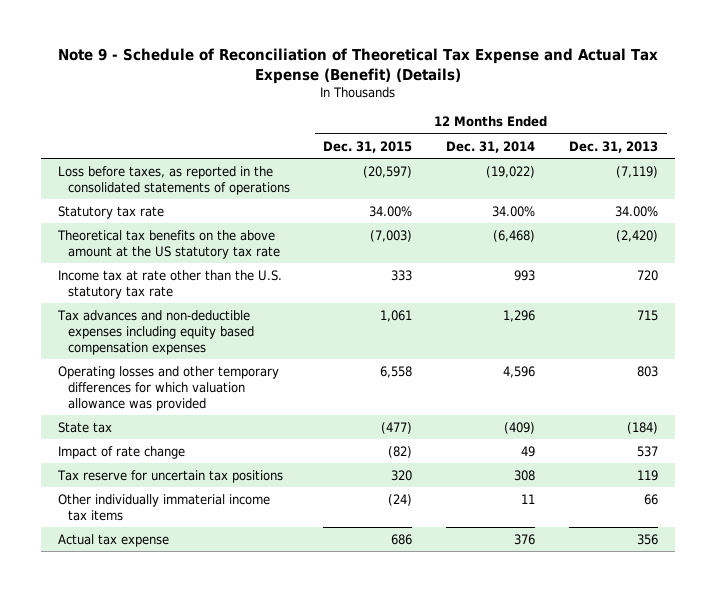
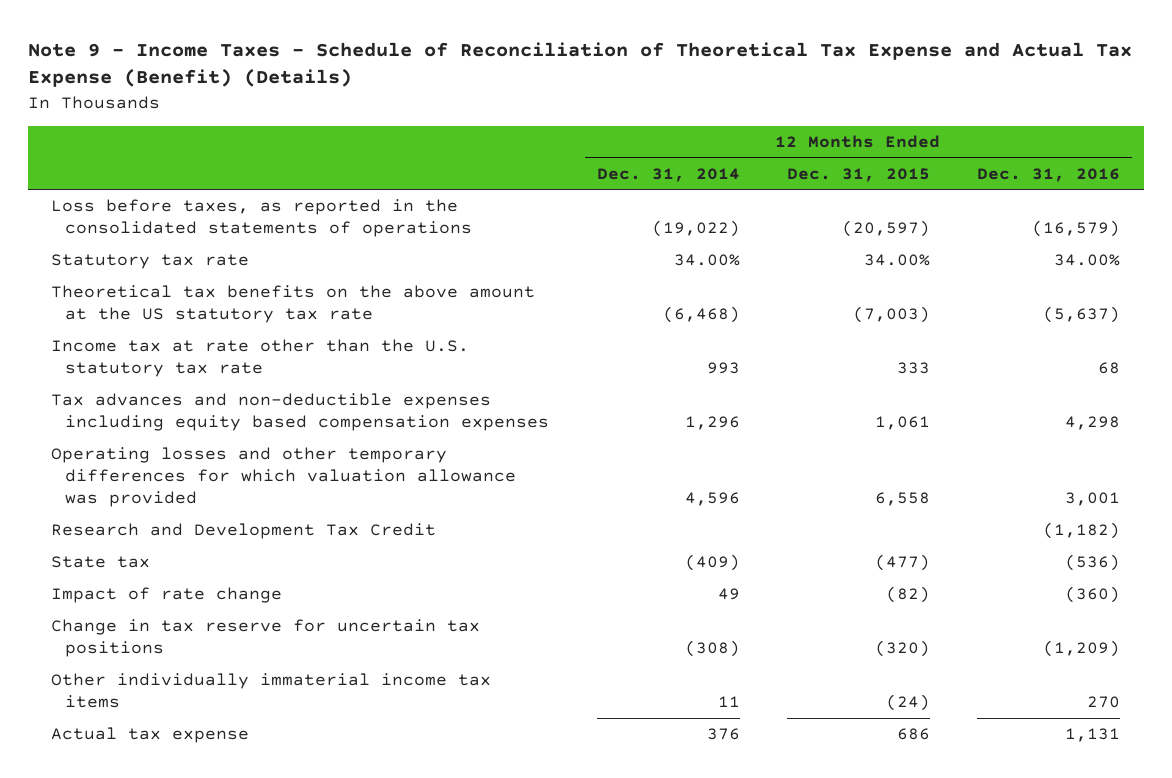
- Note 9 - Schedule of Reconciliation of Theoretical Tax Expense and Actual Tax Expense (Benefit) (Details)
+ Note 9 - Income Taxes - Schedule of Reconciliation of Theoretical Tax Expense and Actual Tax Expense (Benefit) (Details)
- | 12 Months Ended Dec. 31, 2015 | 12 Months Ended Dec. 31, 2014 | 12 Months Ended Dec. 31, 2013
+ | 12 Months Ended Dec. 31, 2014 | 12 Months Ended Dec. 31, 2015 | 12 Months Ended Dec. 31, 2016
+ Research and Development Tax Credit | | | (1,182)
- Tax reserve for uncertain tax positions | 320 | 308 | 119
+ Change in tax reserve for uncertain tax positions | (308) | (320) | (1,209)

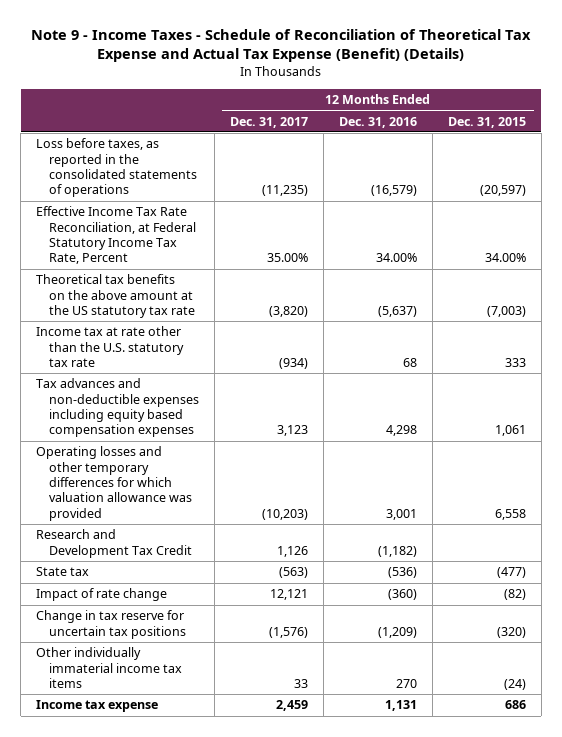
- | 12 Months Ended Dec. 31, 2014 | 12 Months Ended Dec. 31, 2015 | 12 Months Ended Dec. 31, 2016
+ | 12 Months Ended Dec. 31, 2017 | 12 Months Ended Dec. 31, 2016 | 12 Months Ended Dec. 31, 2015
- Statutory tax rate | 34.00% | 34.00% | 34.00%
+ Effective Income Tax Rate Reconciliation, at Federal Statutory Income Tax Rate, Percent | 35.00% | 34.00% | 34.00%
- Actual tax expense | 376 | 686 | 1,131
+ Income tax expense | 2,459 | 1,131 | 686

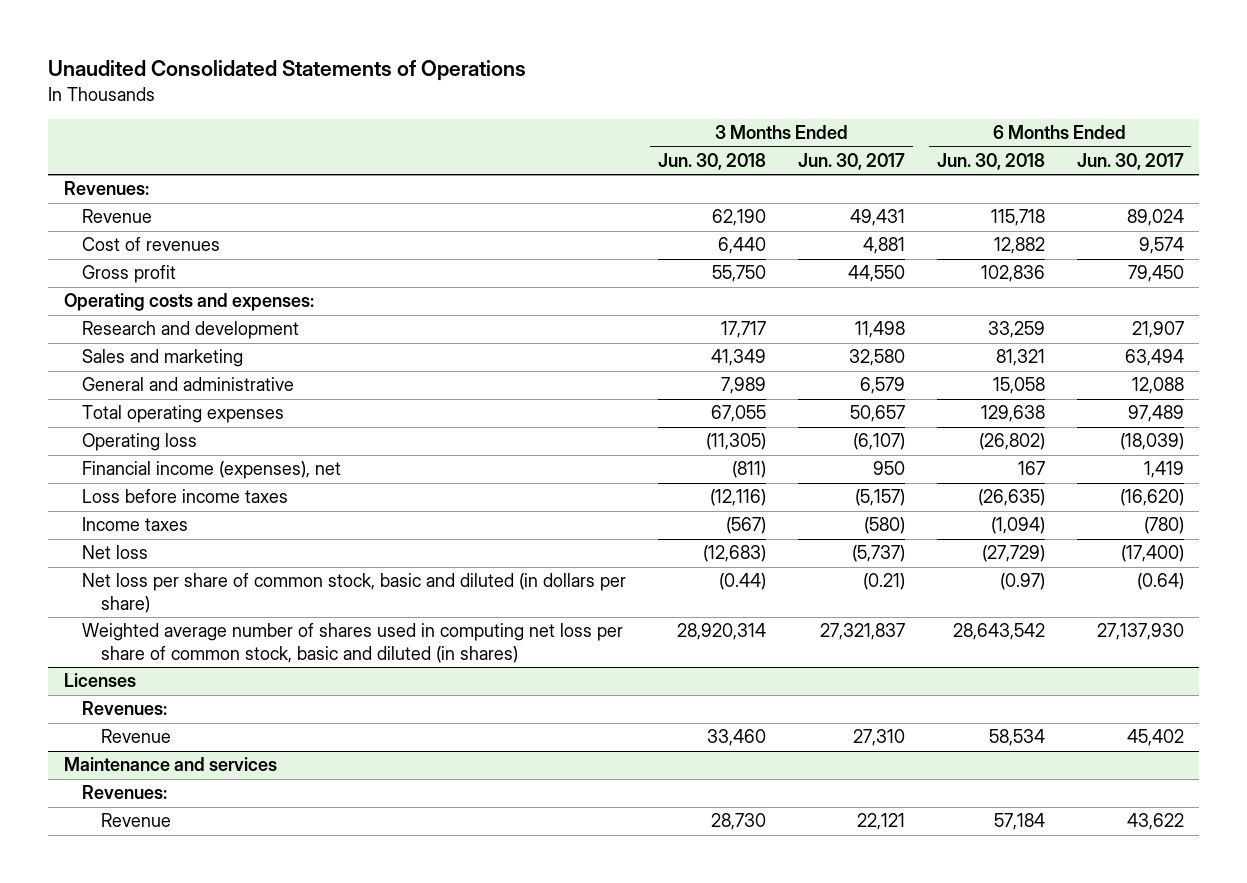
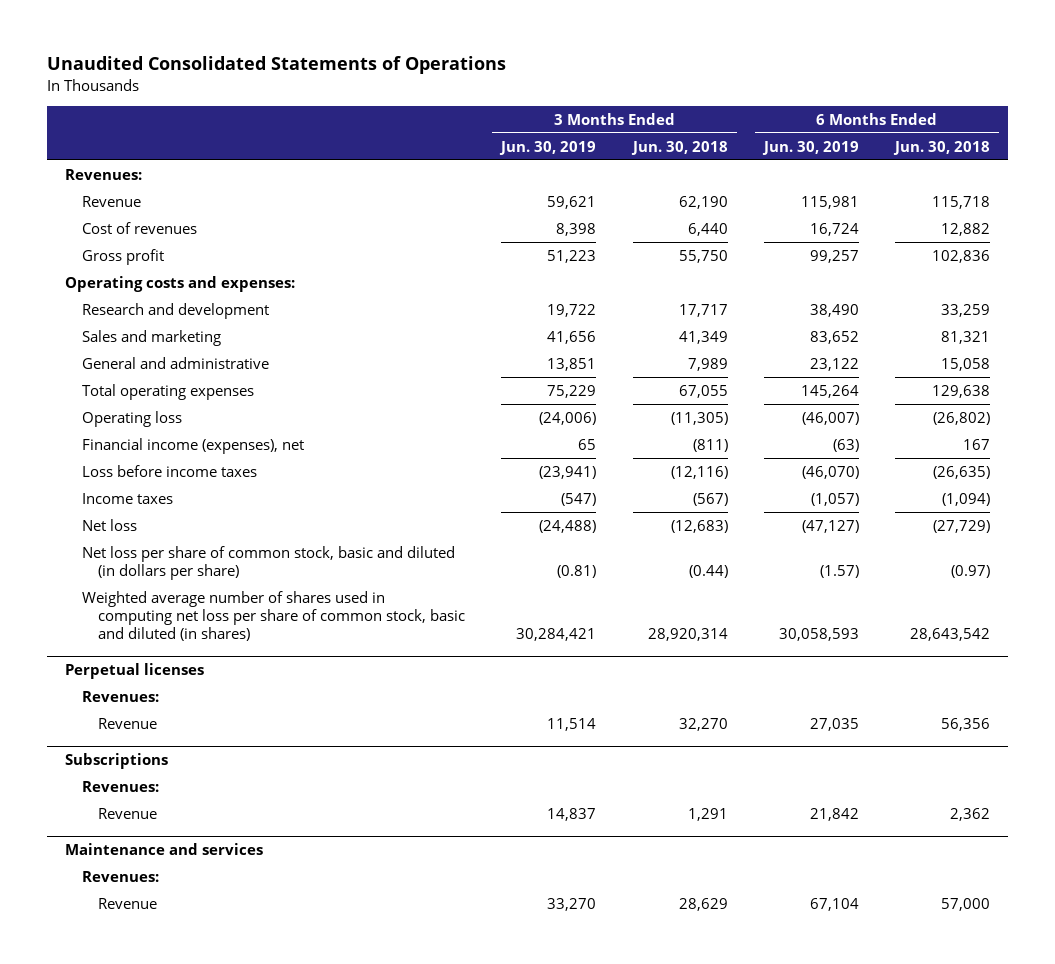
- | 3 Months Ended Jun. 30, 2018 | 3 Months Ended Jun. 30, 2017 | 6 Months Ended Jun. 30, 2018 | 6 Months Ended Jun. 30, 2017
+ | 3 Months Ended Jun. 30, 2019 | 3 Months Ended Jun. 30, 2018 | 6 Months Ended Jun. 30, 2019 | 6 Months Ended Jun. 30, 2018
- Licenses
+ Perpetual licenses
- Revenue | 33,460 | 27,310 | 58,534 | 45,402
+ Revenue | 11,514 | 32,270 | 27,035 | 56,356
+ Subscriptions
+ Revenues:
+ Revenue | 14,837 | 1,291 | 21,842 | 2,362
@ Maintenance and services
- Revenue | 28,730 | 22,121 | 57,184 | 43,622
+ Revenue | 33,270 | 28,629 | 67,104 | 57,000

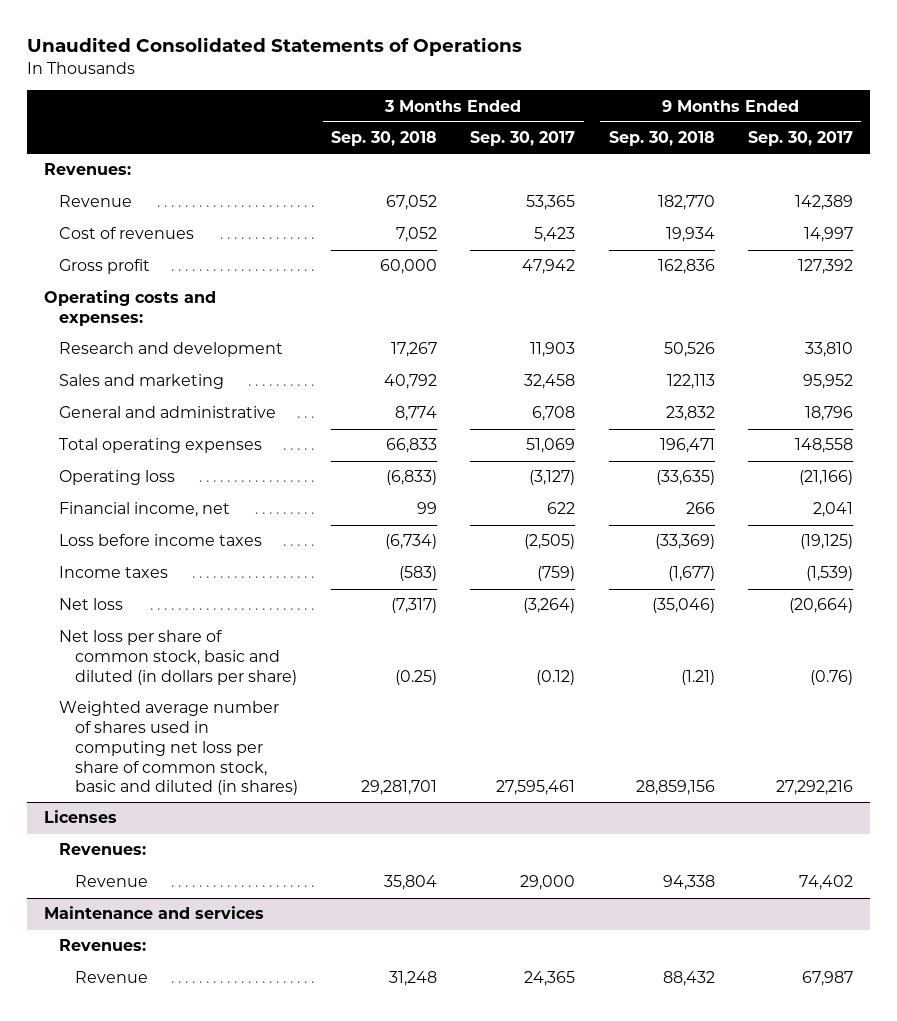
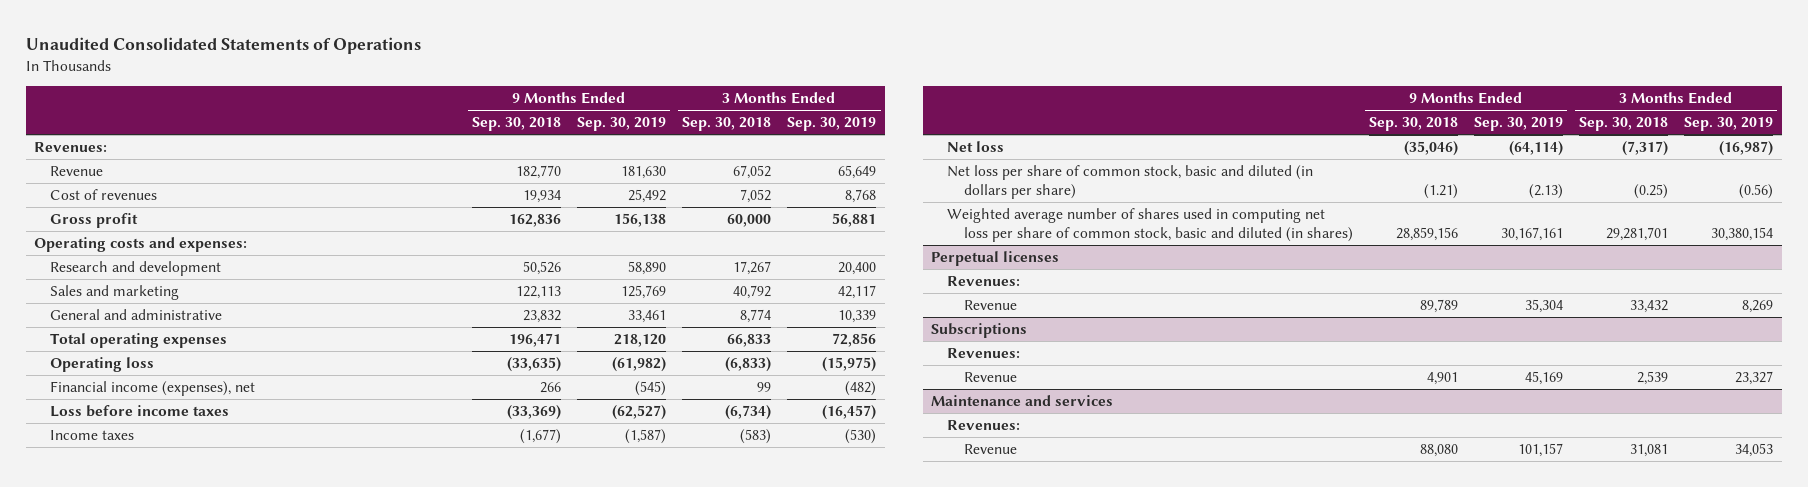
- | 3 Months Ended Sep. 30, 2018 | 3 Months Ended Sep. 30, 2017 | 9 Months Ended Sep. 30, 2018 | 9 Months Ended Sep. 30, 2017
+ | 9 Months Ended Sep. 30, 2018 | 9 Months Ended Sep. 30, 2019 | 3 Months Ended Sep. 30, 2018 | 3 Months Ended Sep. 30, 2019
- Financial income, net | 99 | 622 | 266 | 2,041
+ Financial income (expenses), net | 266 | (545) | 99 | (482)
- Licenses
+ Perpetual licenses
- Revenue | 35,804 | 29,000 | 94,338 | 74,402
+ Revenue | 89,789 | 35,304 | 33,432 | 8,269
+ Subscriptions
+ Revenues:
+ Revenue | 4,901 | 45,169 | 2,539 | 23,327
@ Maintenance and services
- Revenue | 31,248 | 24,365 | 88,432 | 67,987
+ Revenue | 88,080 | 101,157 | 31,081 | 34,053

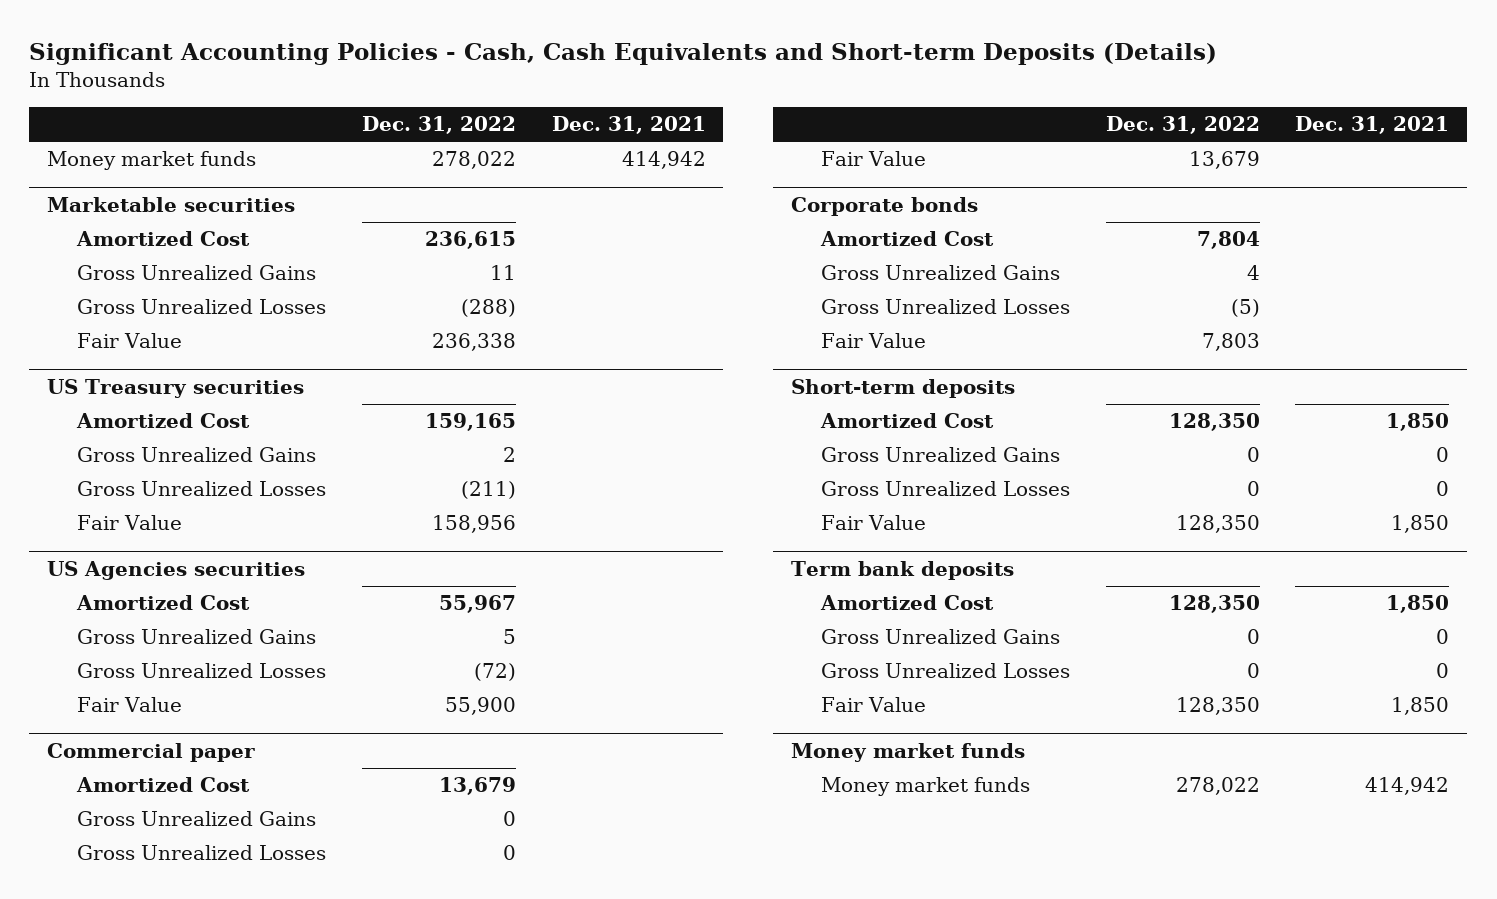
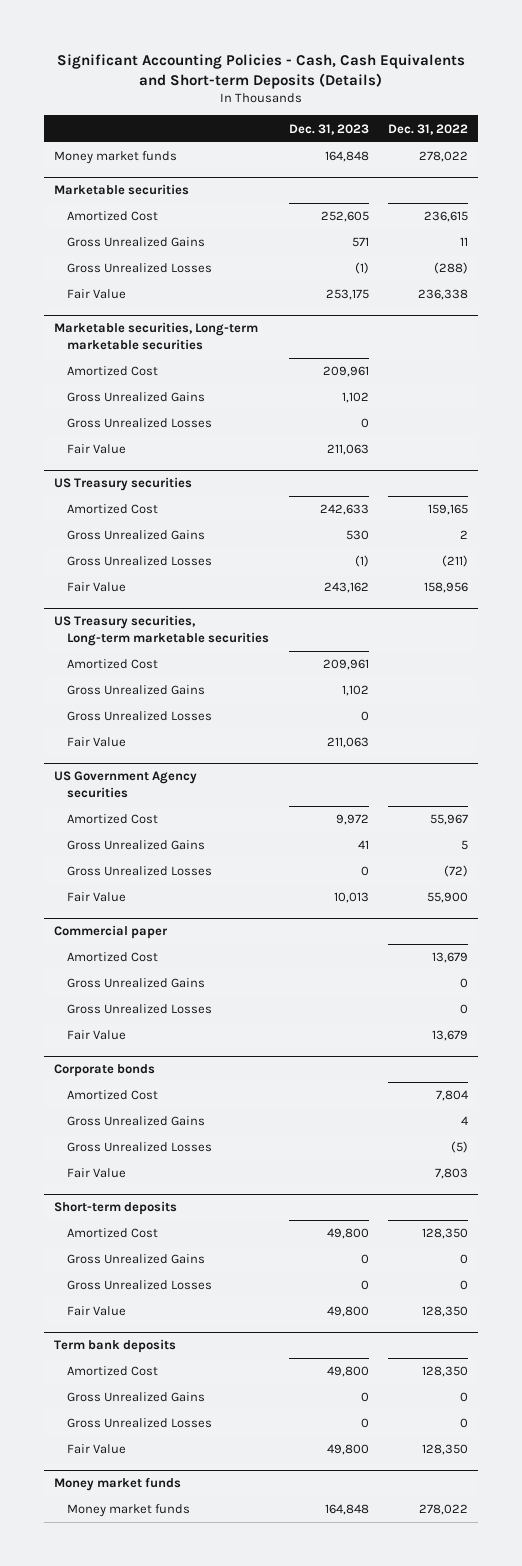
- | Dec. 31, 2022 | Dec. 31, 2021
+ | Dec. 31, 2023 | Dec. 31, 2022
+ Marketable securities, Long-term marketable securities
+ Amortized Cost | 209,961 |
+ Gross Unrealized Gains | 1,102 |
+ Gross Unrealized Losses | 0 |
+ Fair Value | 211,063 |
- US Agencies securities
+ US Treasury securities, Long-term marketable securities
+ Amortized Cost | 209,961 |
+ Gross Unrealized Gains | 1,102 |
+ Gross Unrealized Losses | 0 |
+ Fair Value | 211,063 |
+ US Government Agency securities

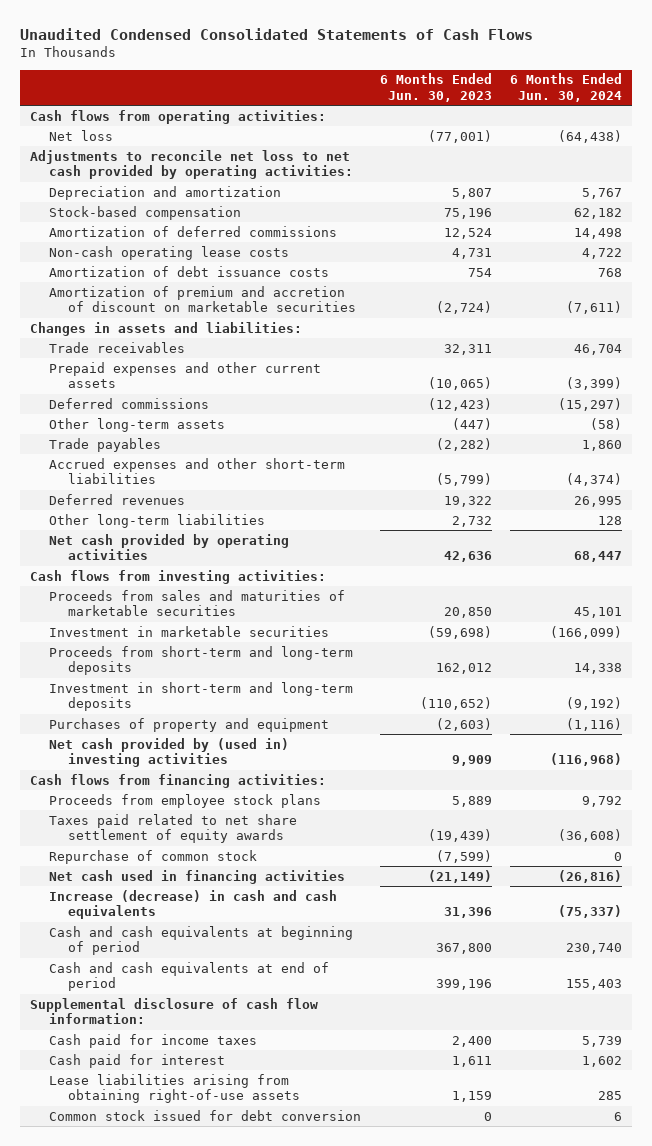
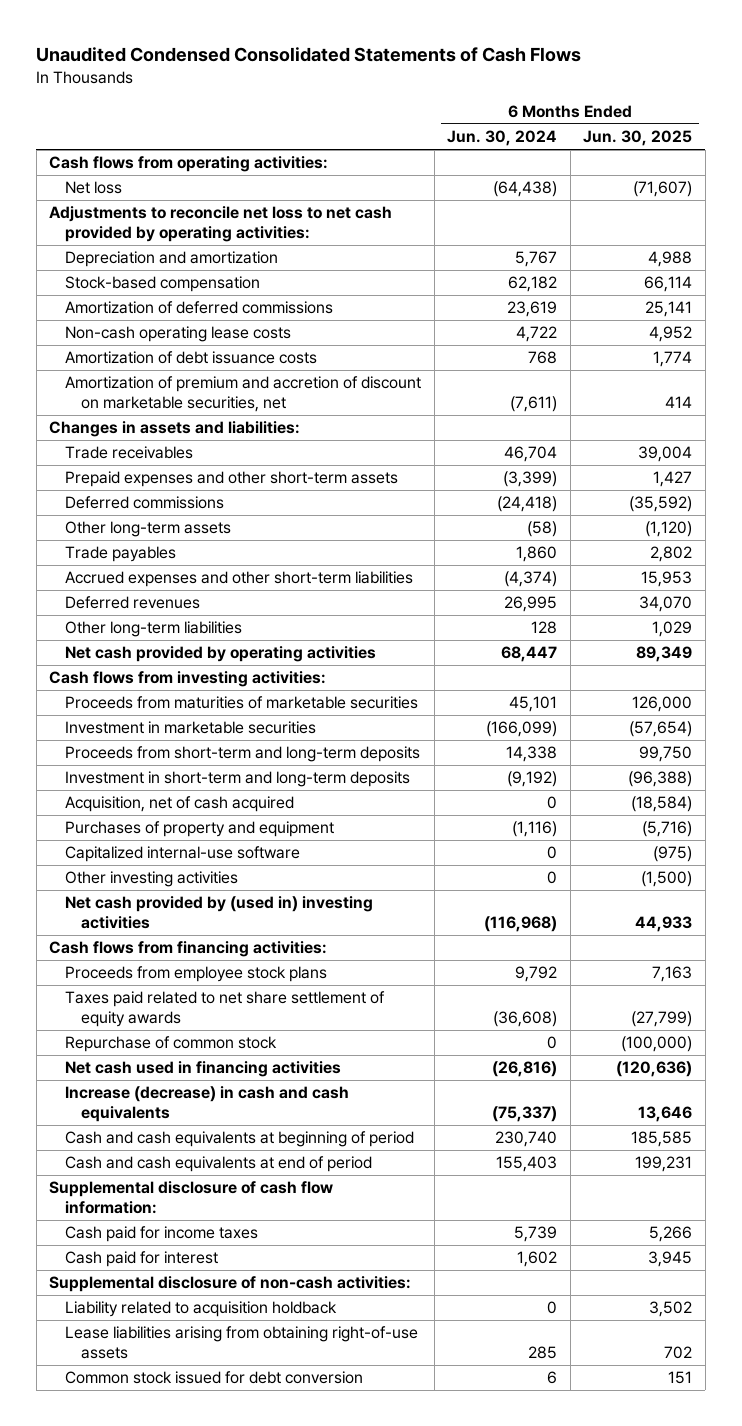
- | 6 Months Ended Jun. 30, 2023 | 6 Months Ended Jun. 30, 2024
+ | 6 Months Ended Jun. 30, 2024 | 6 Months Ended Jun. 30, 2025
- Amortization of deferred commissions | 12,524 | 14,498
+ Amortization of deferred commissions | 23,619 | 25,141
- Amortization of premium and accretion of discount on marketable securities | (2,724) | (7,611)
+ Amortization of premium and accretion of discount on marketable securities, net | (7,611) | 414
- Prepaid expenses and other current assets | (10,065) | (3,399)
- Deferred commissions | (12,423) | (15,297)
+ Prepaid expenses and other short-term assets | (3,399) | 1,427
+ Deferred commissions | (24,418) | (35,592)
- Proceeds from sales and maturities of marketable securities | 20,850 | 45,101
+ Proceeds from maturities of marketable securities | 45,101 | 126,000
+ Acquisition, net of cash acquired | 0 | (18,584)
+ Capitalized internal-use software | 0 | (975)
+ Other investing activities | 0 | (1,500)
+ Supplemental disclosure of non-cash activities:
+ Liability related to acquisition holdback | 0 | 3,502

